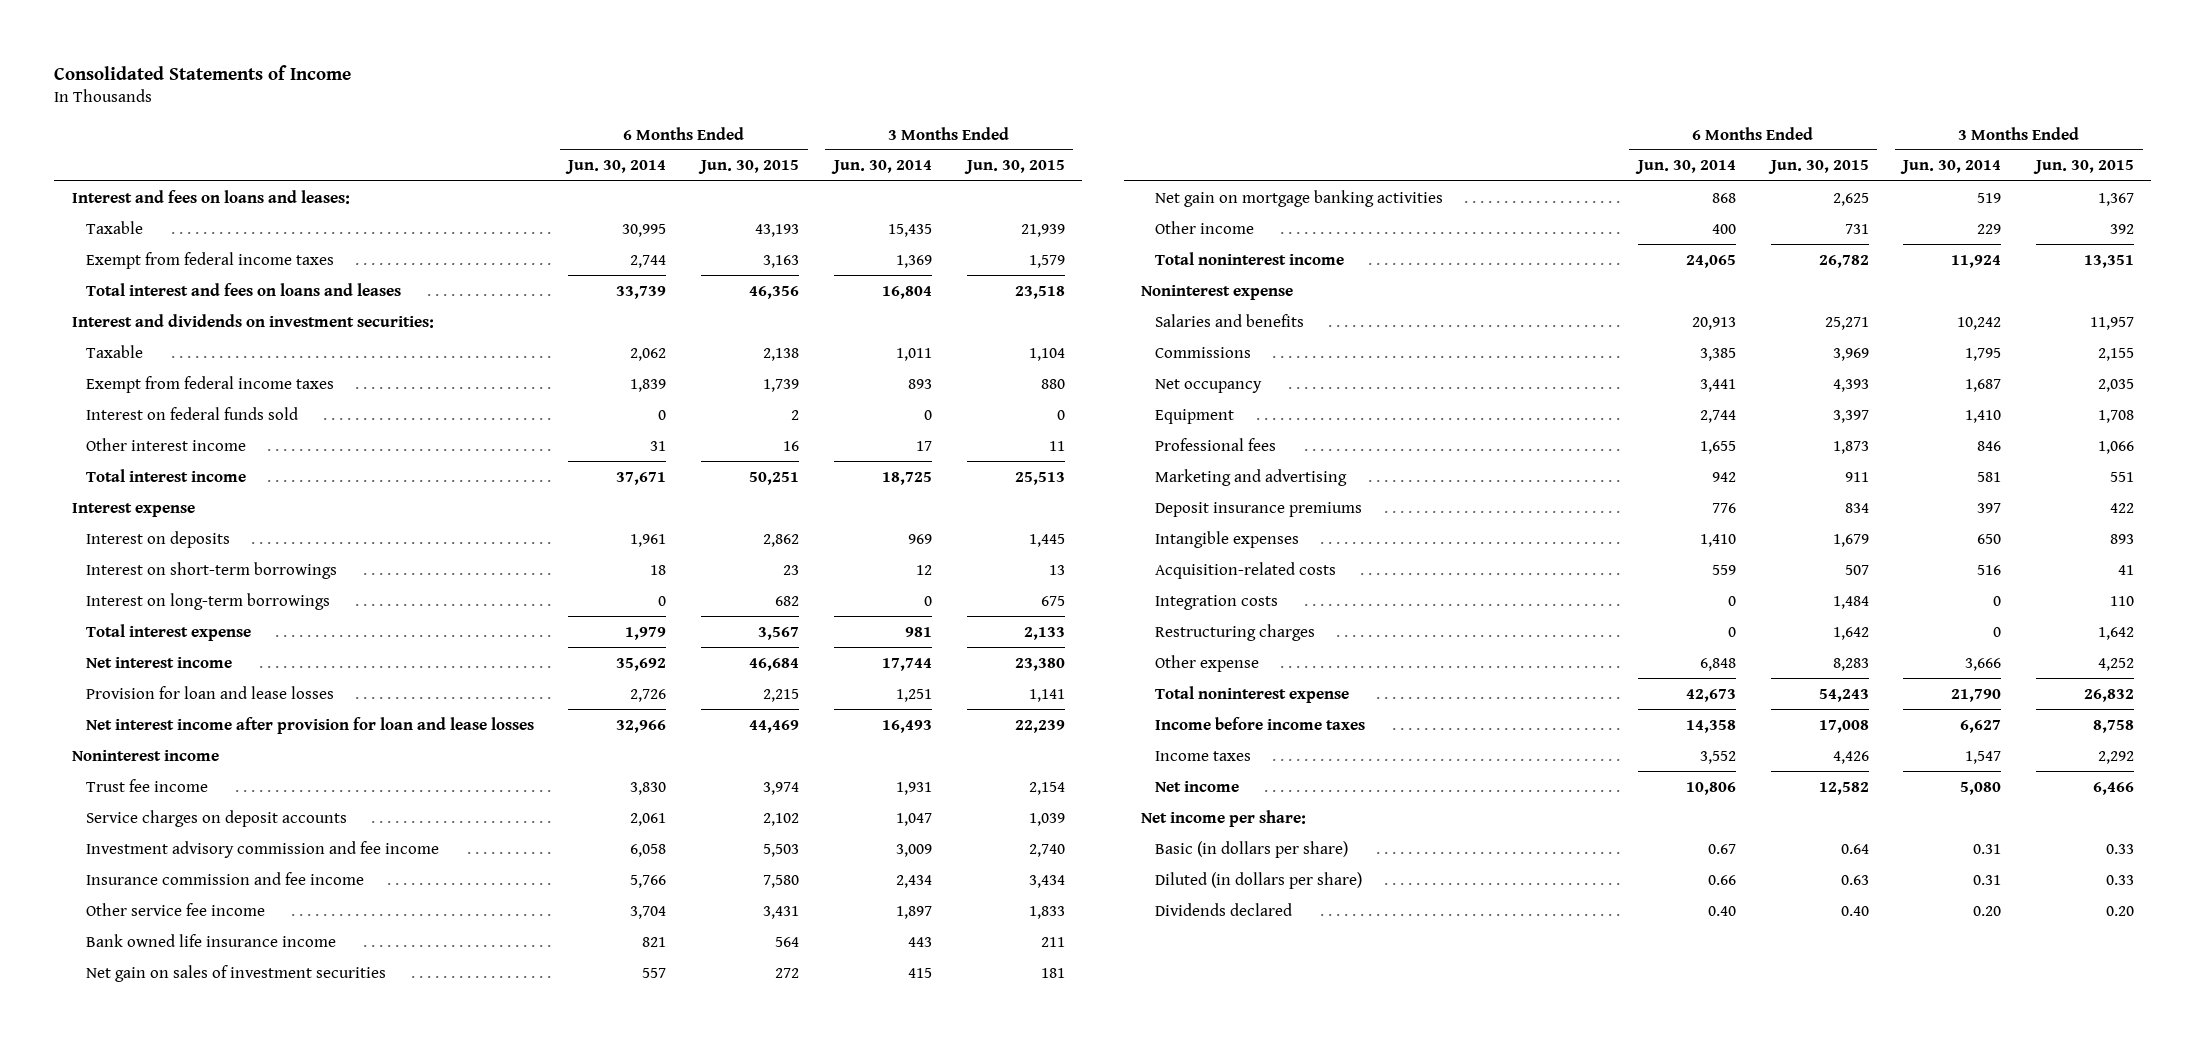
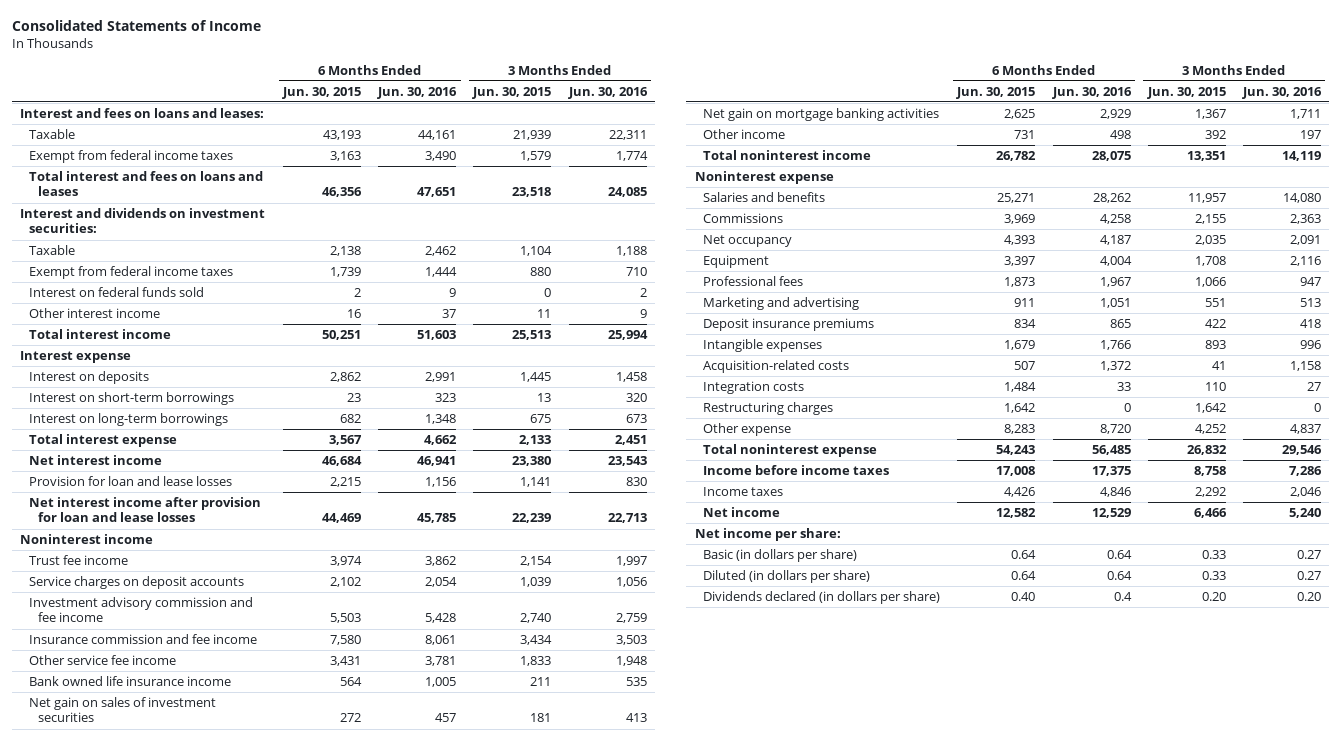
- | 6 Months Ended Jun. 30, 2014 | 6 Months Ended Jun. 30, 2015 | 3 Months Ended Jun. 30, 2014 | 3 Months Ended Jun. 30, 2015
+ | 6 Months Ended Jun. 30, 2015 | 6 Months Ended Jun. 30, 2016 | 3 Months Ended Jun. 30, 2015 | 3 Months Ended Jun. 30, 2016
- Diluted (in dollars per share) | 0.66 | 0.63 | 0.31 | 0.33
- Dividends declared | 0.40 | 0.40 | 0.20 | 0.20
+ Diluted (in dollars per share) | 0.64 | 0.64 | 0.33 | 0.27
+ Dividends declared (in dollars per share) | 0.40 | 0.4 | 0.20 | 0.20

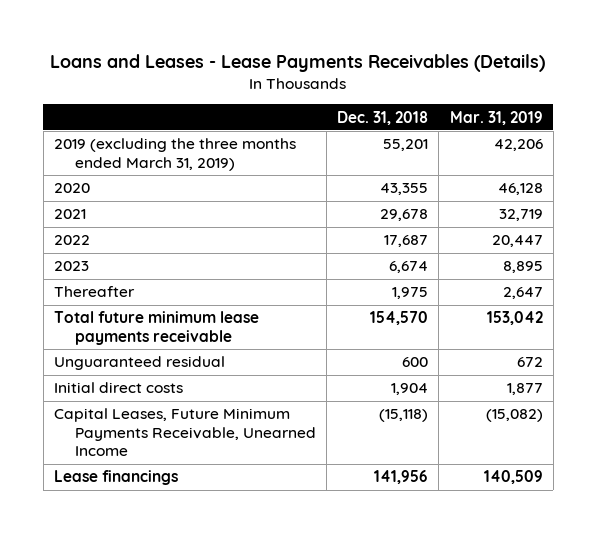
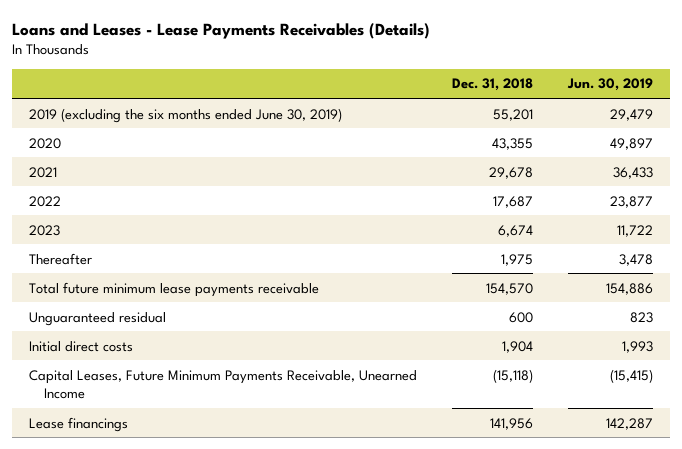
- | Dec. 31, 2018 | Mar. 31, 2019
+ | Dec. 31, 2018 | Jun. 30, 2019
- 2019 (excluding the three months ended March 31, 2019) | 55,201 | 42,206
+ 2019 (excluding the six months ended June 30, 2019) | 55,201 | 29,479

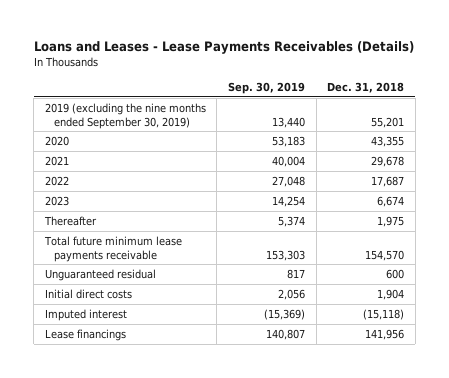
- | Dec. 31, 2018 | Jun. 30, 2019
+ | Sep. 30, 2019 | Dec. 31, 2018
- 2019 (excluding the six months ended June 30, 2019) | 55,201 | 29,479
+ 2019 (excluding the nine months ended September 30, 2019) | 13,440 | 55,201
- Capital Leases, Future Minimum Payments Receivable, Unearned Income | (15,118) | (15,415)
+ Imputed interest | (15,369) | (15,118)

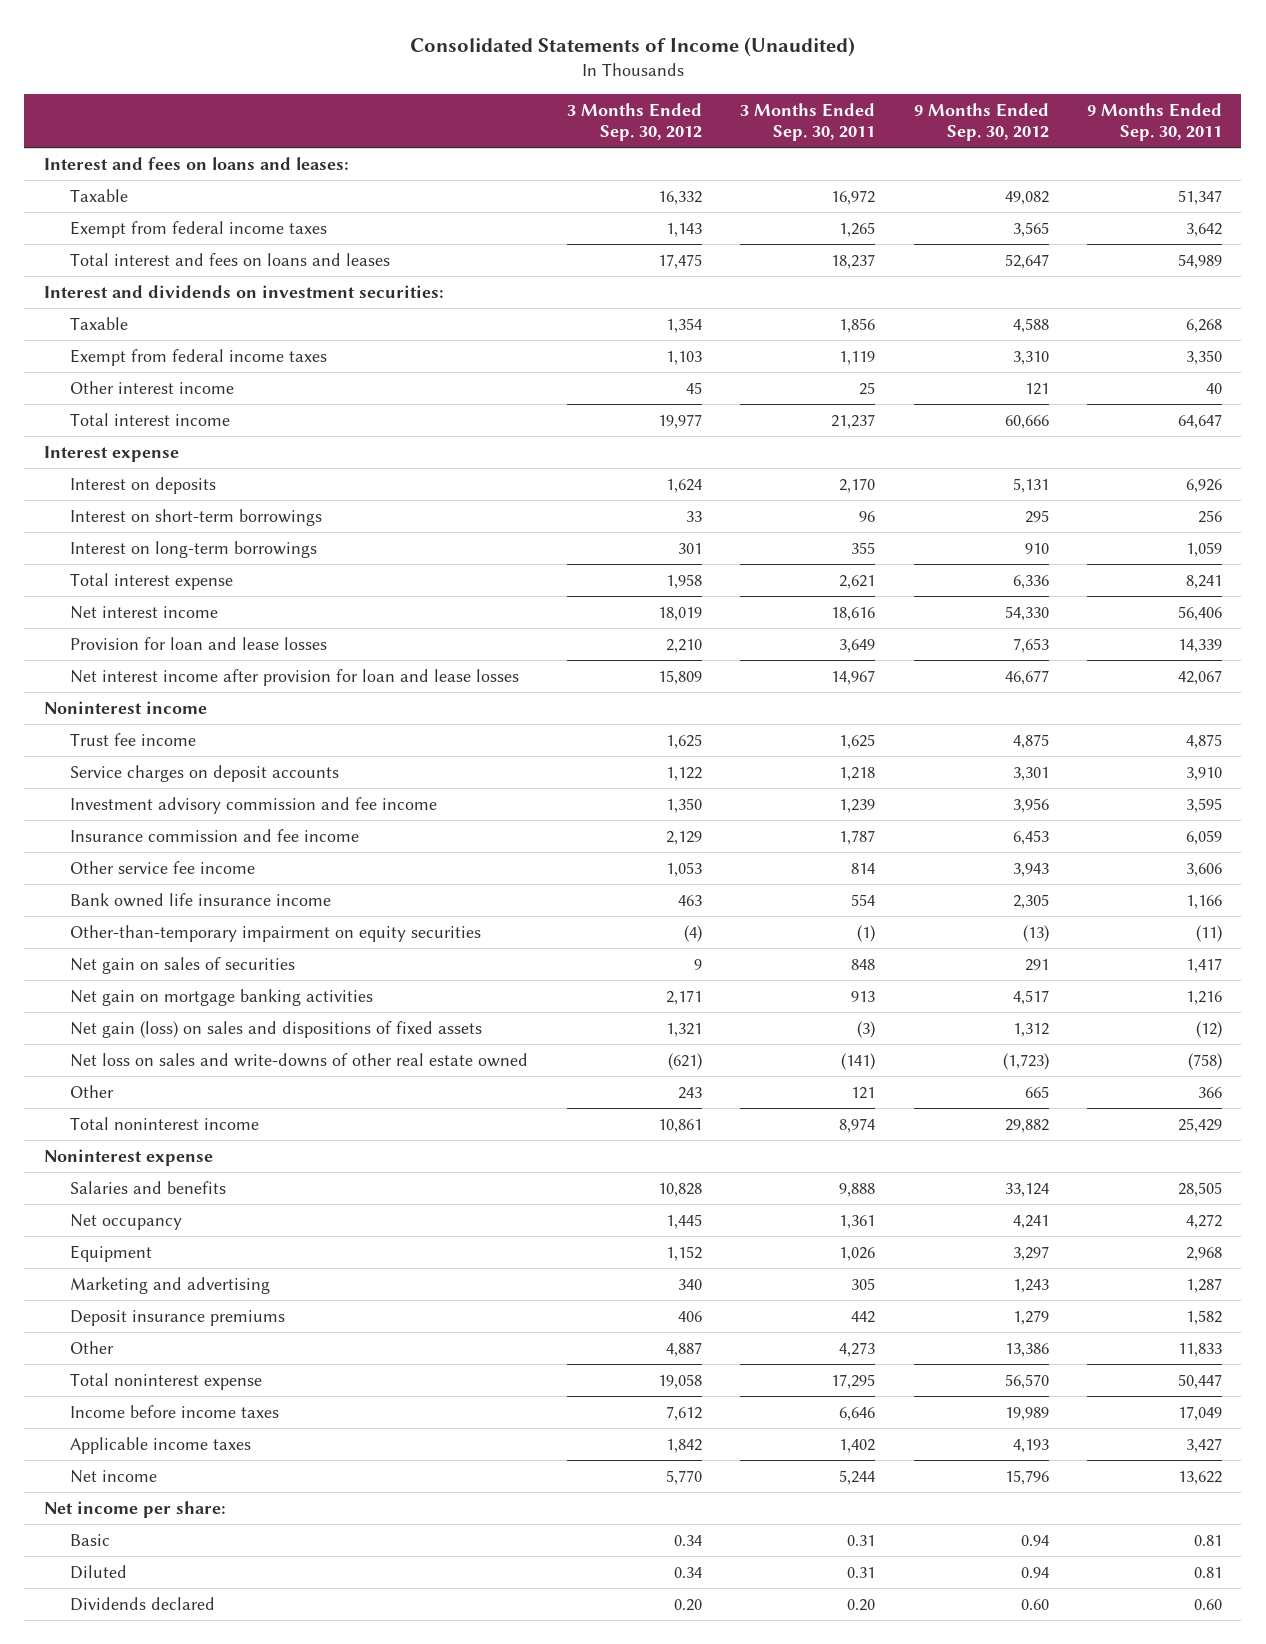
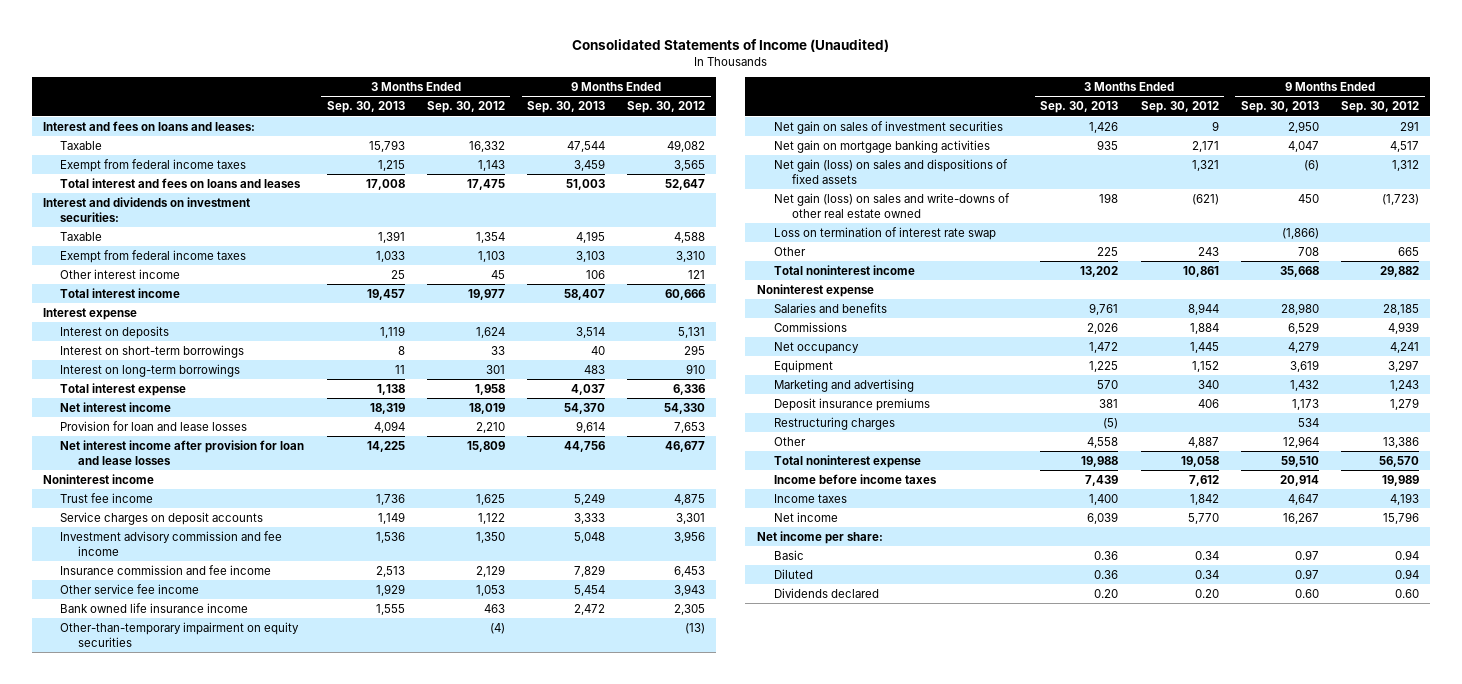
- | 3 Months Ended Sep. 30, 2012 | 3 Months Ended Sep. 30, 2011 | 9 Months Ended Sep. 30, 2012 | 9 Months Ended Sep. 30, 2011
+ | 3 Months Ended Sep. 30, 2013 | 3 Months Ended Sep. 30, 2012 | 9 Months Ended Sep. 30, 2013 | 9 Months Ended Sep. 30, 2012
- Net gain on sales of securities | 9 | 848 | 291 | 1,417
+ Net gain on sales of investment securities | 1,426 | 9 | 2,950 | 291
- Net loss on sales and write-downs of other real estate owned | (621) | (141) | (1,723) | (758)
+ Net gain (loss) on sales and write-downs of other real estate owned | 198 | (621) | 450 | (1,723)
+ Loss on termination of interest rate swap | | | (1,866) |
- Salaries and benefits | 10,828 | 9,888 | 33,124 | 28,505
+ Salaries and benefits | 9,761 | 8,944 | 28,980 | 28,185
+ Commissions | 2,026 | 1,884 | 6,529 | 4,939
+ Restructuring charges | (5) | | 534 |
- Applicable income taxes | 1,842 | 1,402 | 4,193 | 3,427
+ Income taxes | 1,400 | 1,842 | 4,647 | 4,193

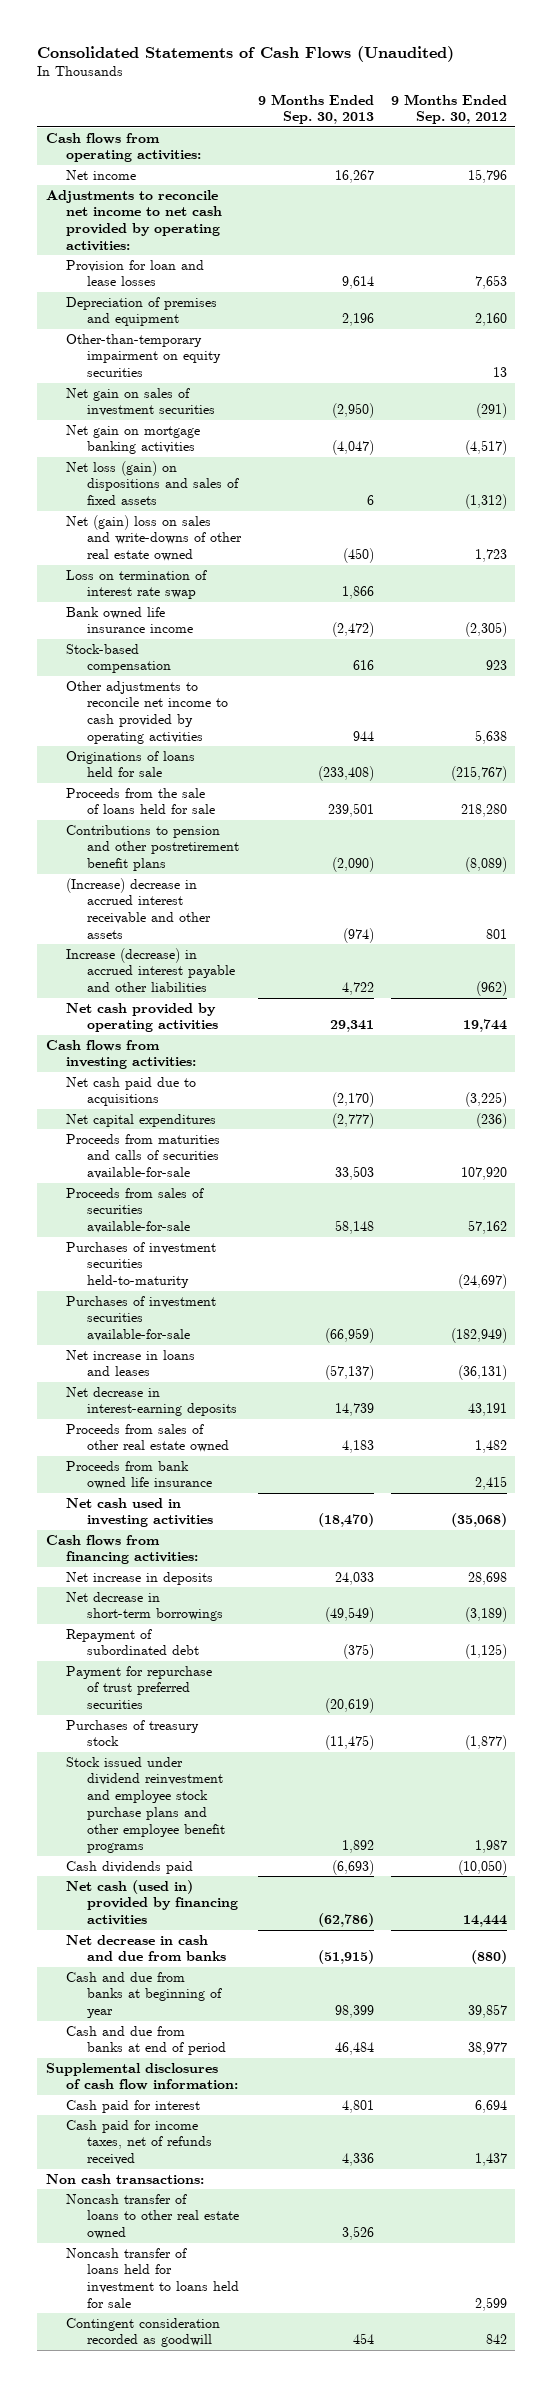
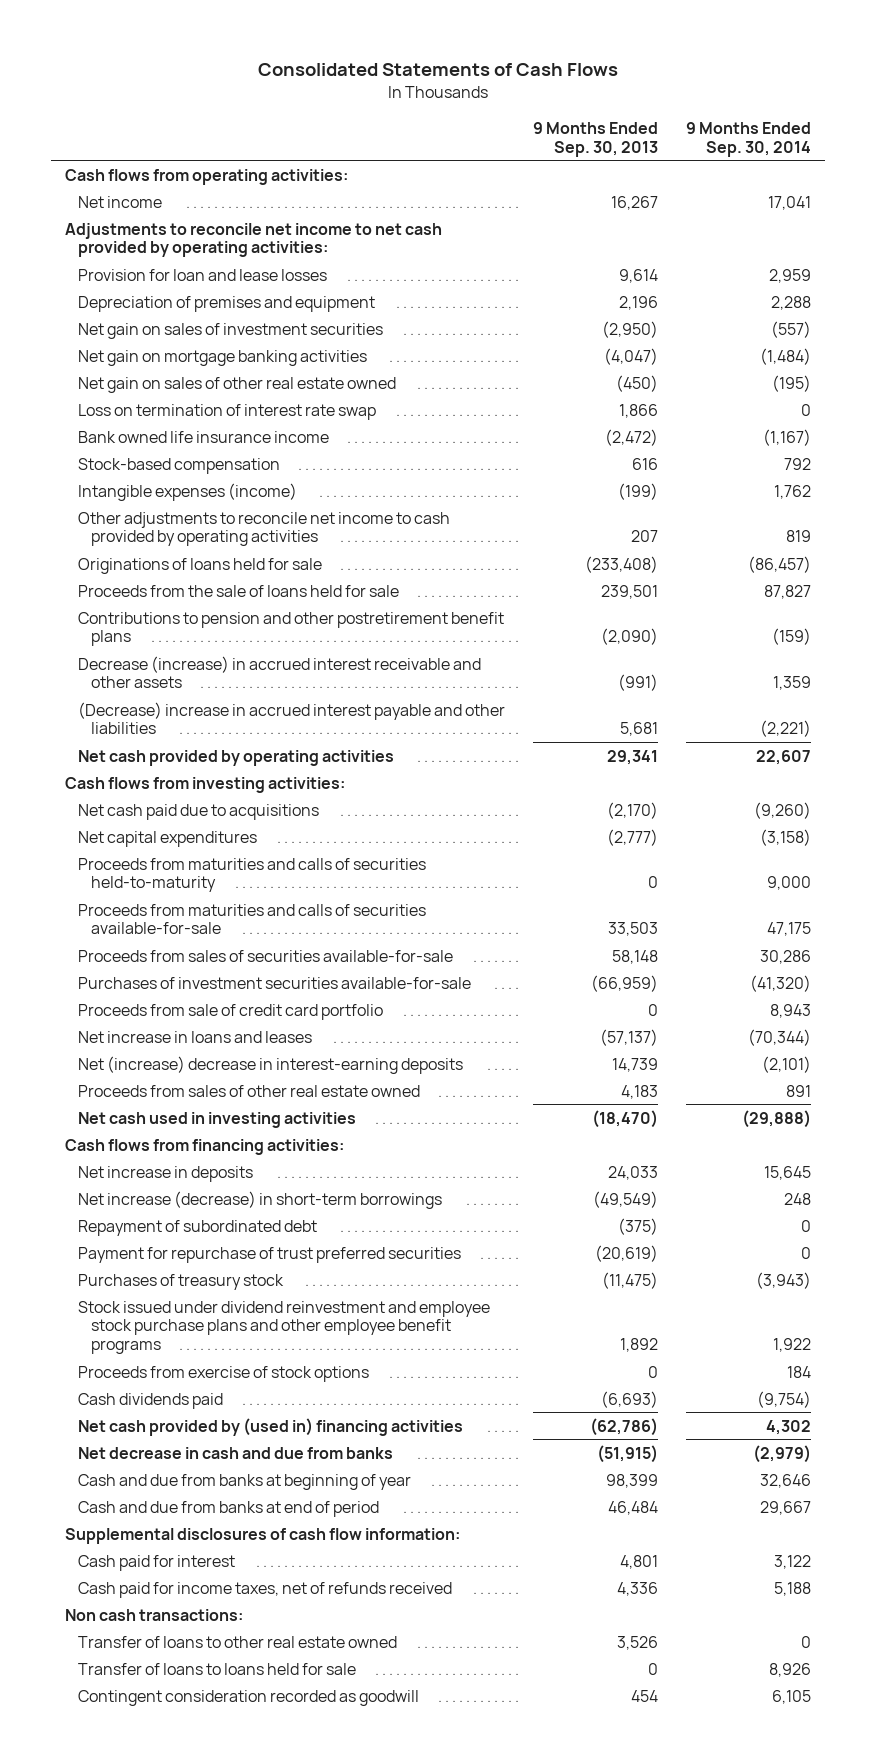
- Consolidated Statements of Cash Flows (Unaudited)
+ Consolidated Statements of Cash Flows
- | 9 Months Ended Sep. 30, 2013 | 9 Months Ended Sep. 30, 2012
+ | 9 Months Ended Sep. 30, 2013 | 9 Months Ended Sep. 30, 2014
- Other-than-temporary impairment on equity securities | | 13
- Net loss (gain) on dispositions and sales of fixed assets | 6 | (1,312)
- Net (gain) loss on sales and write-downs of other real estate owned | (450) | 1,723
+ Net gain on sales of other real estate owned | (450) | (195)
- Other adjustments to reconcile net income to cash provided by operating activities | 944 | 5,638
+ Intangible expenses (income) | (199) | 1,762
+ Other adjustments to reconcile net income to cash provided by operating activities | 207 | 819
- (Increase) decrease in accrued interest receivable and other assets | (974) | 801
- Increase (decrease) in accrued interest payable and other liabilities | 4,722 | (962)
+ Decrease (increase) in accrued interest receivable and other assets | (991) | 1,359
+ (Decrease) increase in accrued interest payable and other liabilities | 5,681 | (2,221)
+ Proceeds from maturities and calls of securities held-to-maturity | 0 | 9,000
- Purchases of investment securities held-to-maturity | | (24,697)
+ Proceeds from sale of credit card portfolio | 0 | 8,943
- Net decrease in interest-earning deposits | 14,739 | 43,191
+ Net (increase) decrease in interest-earning deposits | 14,739 | (2,101)
- Proceeds from bank owned life insurance | | 2,415
- Net decrease in short-term borrowings | (49,549) | (3,189)
+ Net increase (decrease) in short-term borrowings | (49,549) | 248
+ Proceeds from exercise of stock options | 0 | 184
- Net cash (used in) provided by financing activities | (62,786) | 14,444
+ Net cash provided by (used in) financing activities | (62,786) | 4,302
- Noncash transfer of loans to other real estate owned | 3,526 |
- Noncash transfer of loans held for investment to loans held for sale | | 2,599
+ Transfer of loans to other real estate owned | 3,526 | 0
+ Transfer of loans to loans held for sale | 0 | 8,926

